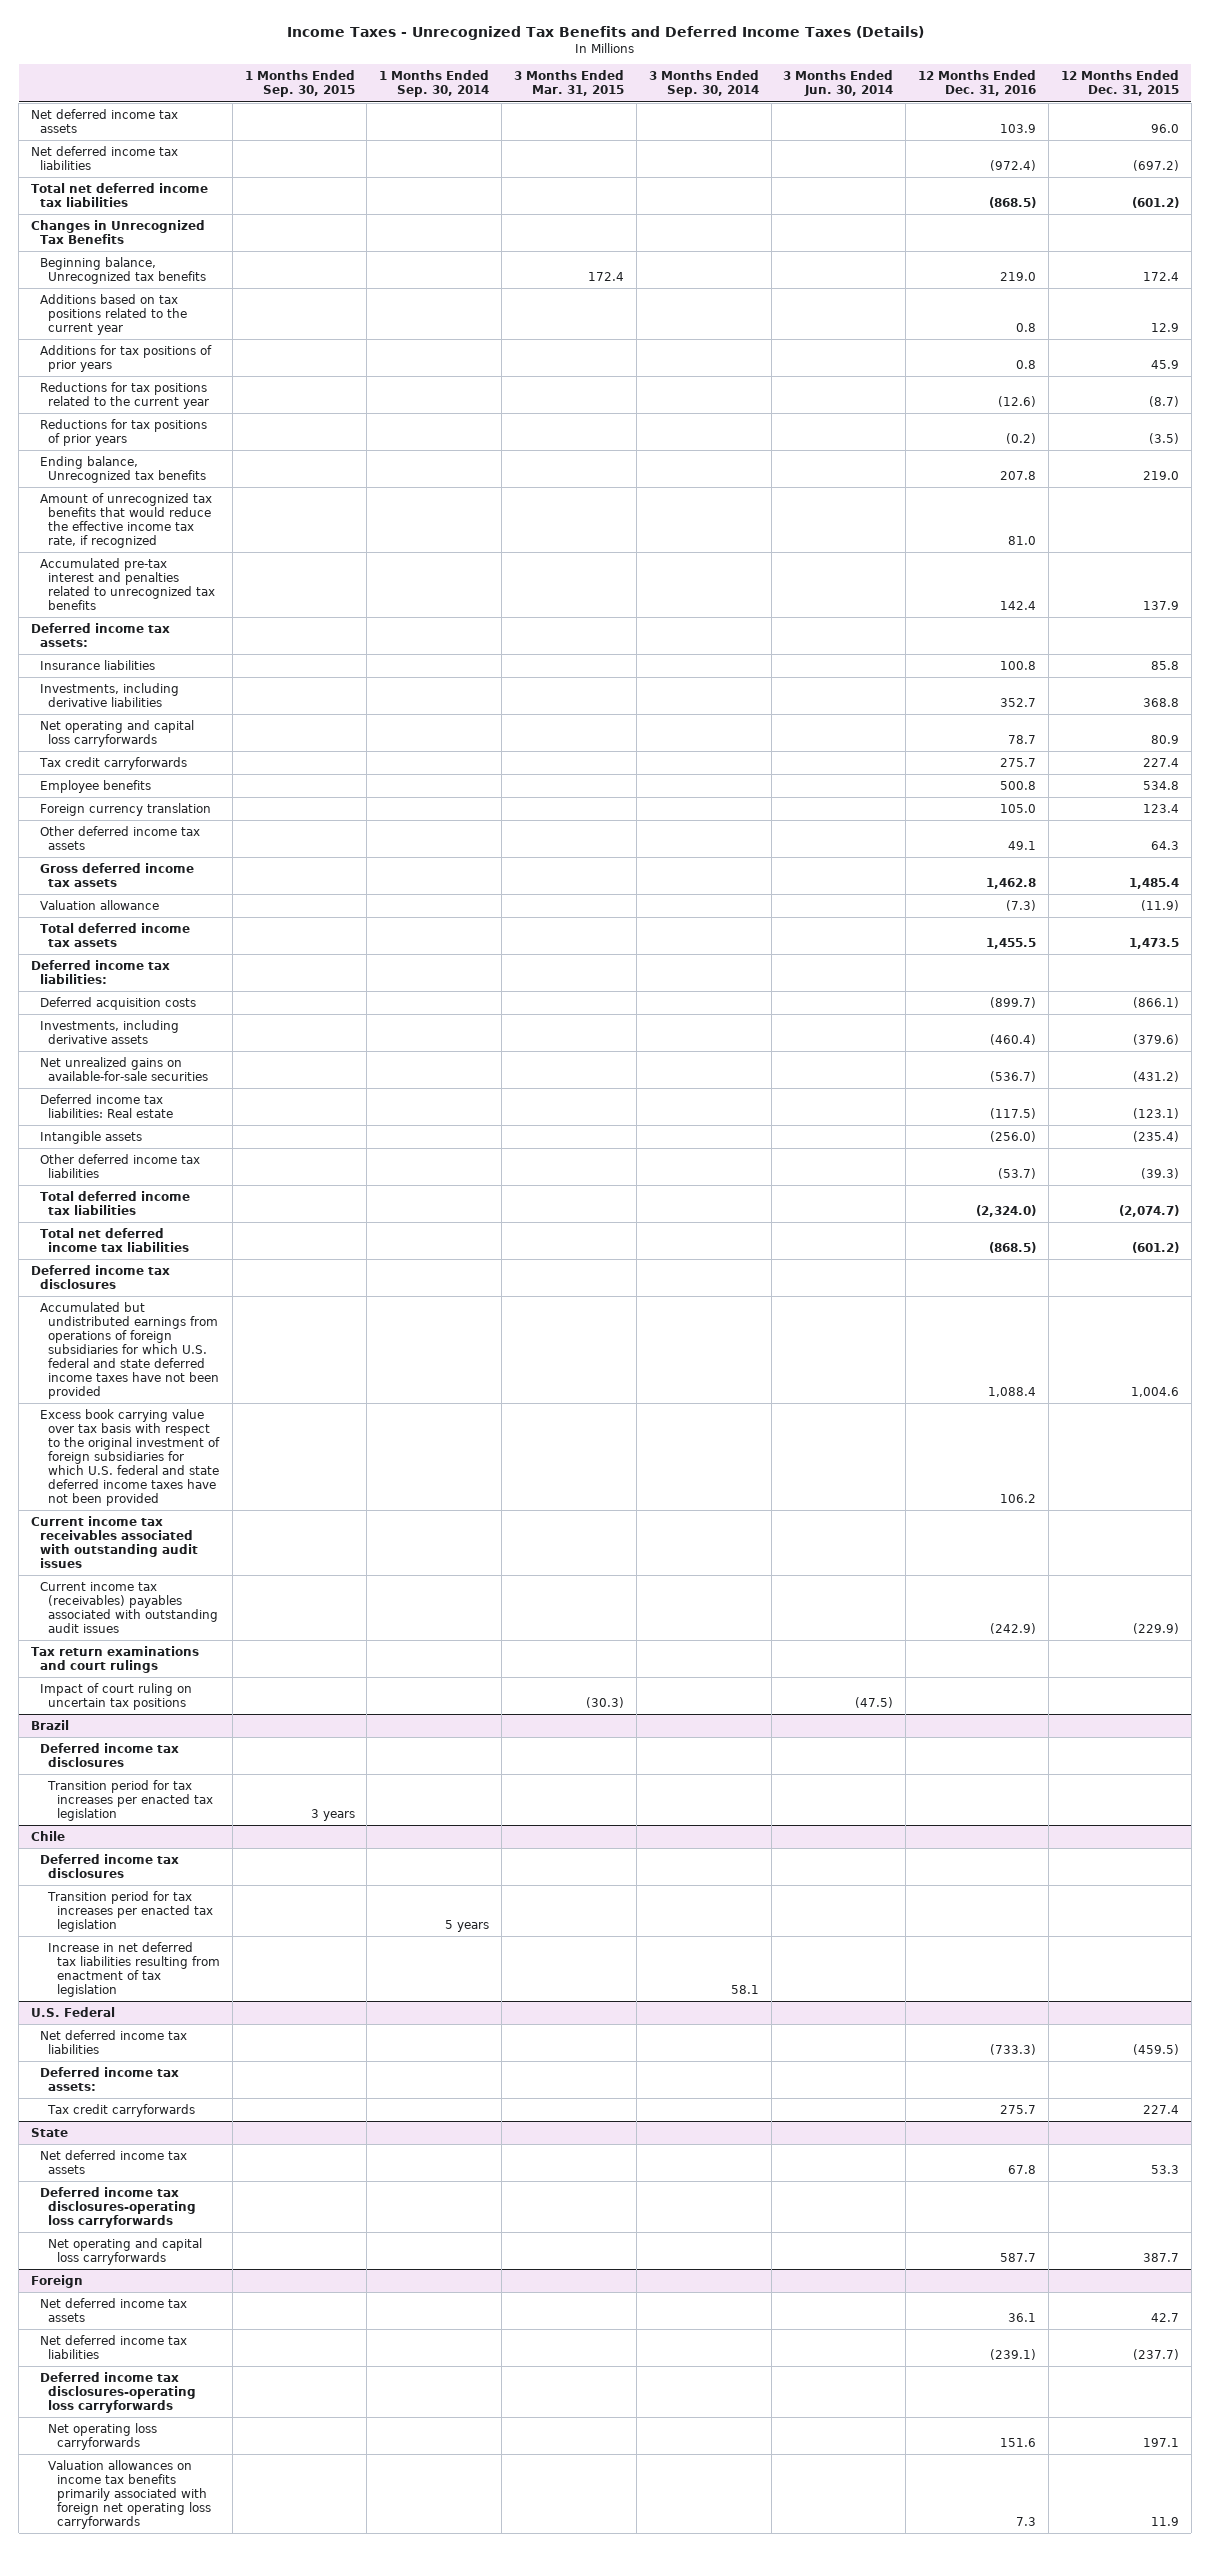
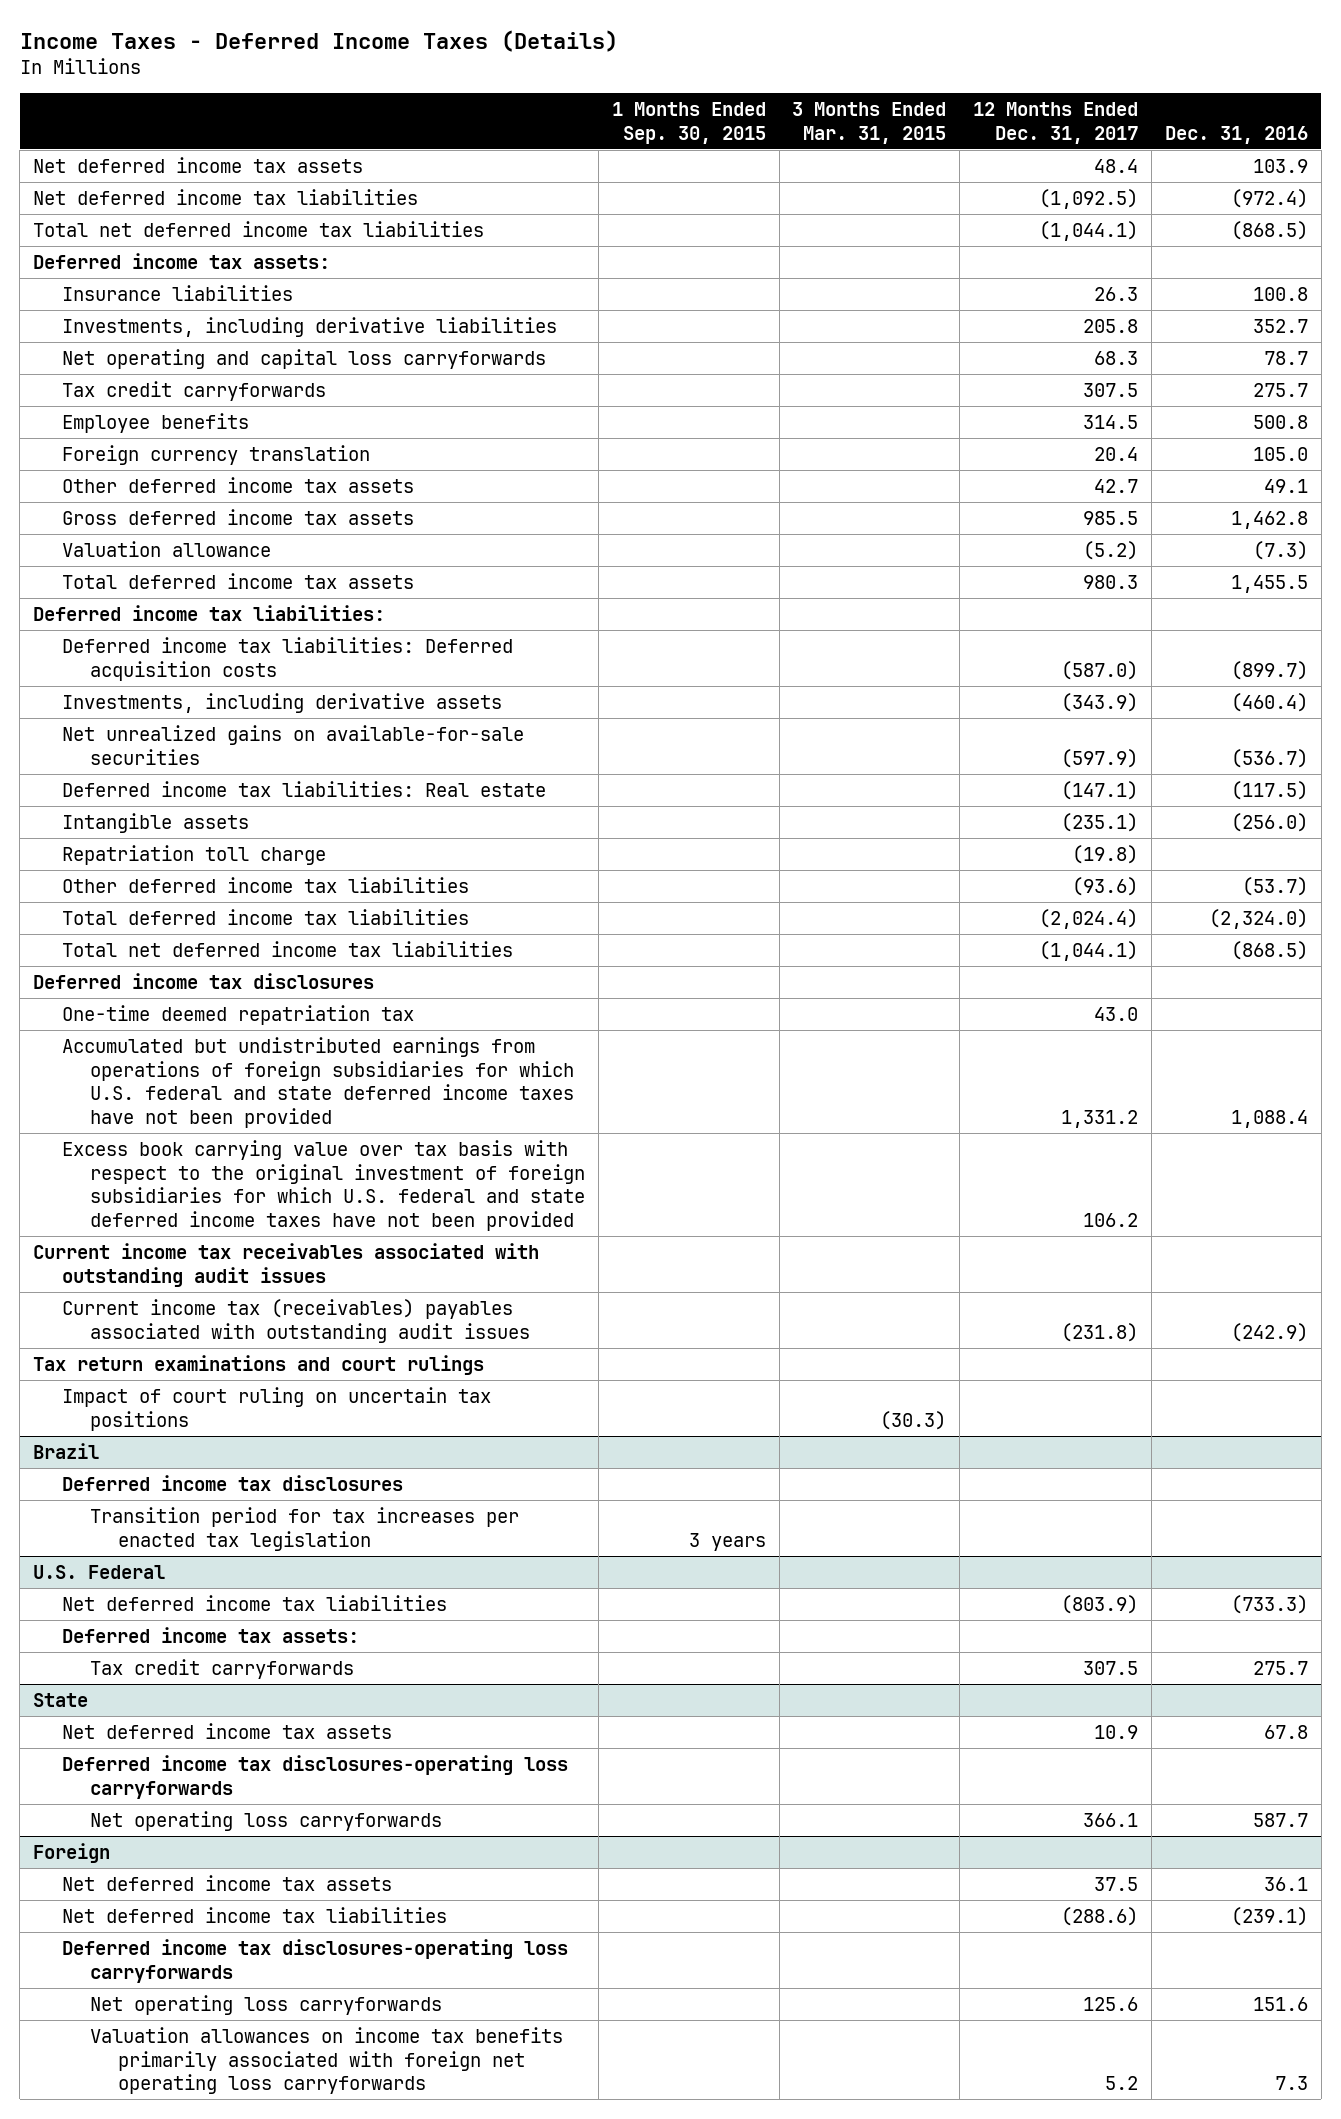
- Income Taxes - Unrecognized Tax Benefits and Deferred Income Taxes (Details)
+ Income Taxes - Deferred Income Taxes (Details)
- | 1 Months Ended Sep. 30, 2015 | 1 Months Ended Sep. 30, 2014 | 3 Months Ended Mar. 31, 2015 | 3 Months Ended Sep. 30, 2014 | 3 Months Ended Jun. 30, 2014 | 12 Months Ended Dec. 31, 2016 | 12 Months Ended Dec. 31, 2015
+ | 1 Months Ended Sep. 30, 2015 | 3 Months Ended Mar. 31, 2015 | 12 Months Ended Dec. 31, 2017 | Dec. 31, 2016
- Changes in Unrecognized Tax Benefits
- Beginning balance, Unrecognized tax benefits | | | 172.4 | | | 219.0 | 172.4
- Additions based on tax positions related to the current year | | | | | | 0.8 | 12.9
- Additions for tax positions of prior years | | | | | | 0.8 | 45.9
- Reductions for tax positions related to the current year | | | | | | (12.6) | (8.7)
- Reductions for tax positions of prior years | | | | | | (0.2) | (3.5)
- Ending balance, Unrecognized tax benefits | | | | | | 207.8 | 219.0
- Amount of unrecognized tax benefits that would reduce the effective income tax rate, if recognized | | | | | | 81.0 |
- Accumulated pre-tax interest and penalties related to unrecognized tax benefits | | | | | | 142.4 | 137.9
- Deferred acquisition costs | | | | | | (899.7) | (866.1)
+ Deferred income tax liabilities: Deferred acquisition costs | | | (587.0) | (899.7)
+ Repatriation toll charge | | | (19.8) |
+ One-time deemed repatriation tax | | | 43.0 |
- Chile
- Deferred income tax disclosures
- Transition period for tax increases per enacted tax legislation | | 5 years | | | | |
- Increase in net deferred tax liabilities resulting from enactment of tax legislation | | | | 58.1 | | |
@ State
- Net operating and capital loss carryforwards | | | | | | 587.7 | 387.7
+ Net operating loss carryforwards | | | 366.1 | 587.7

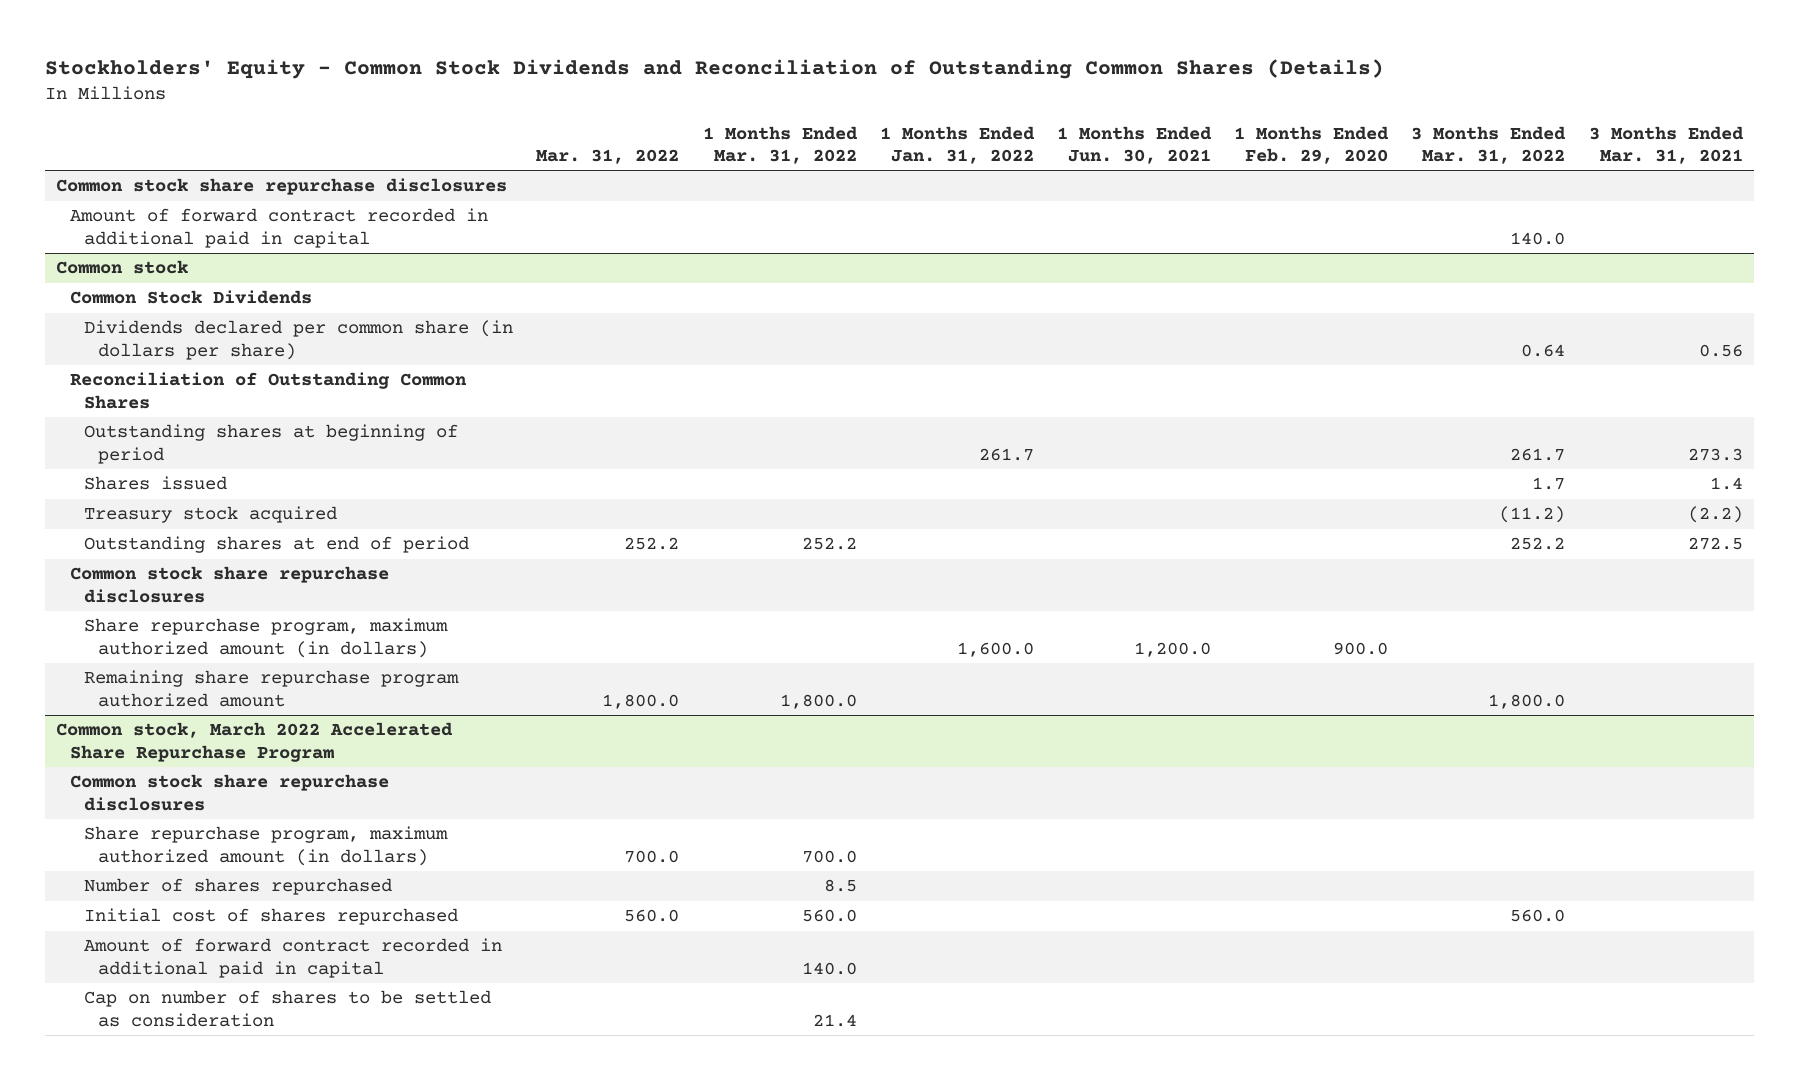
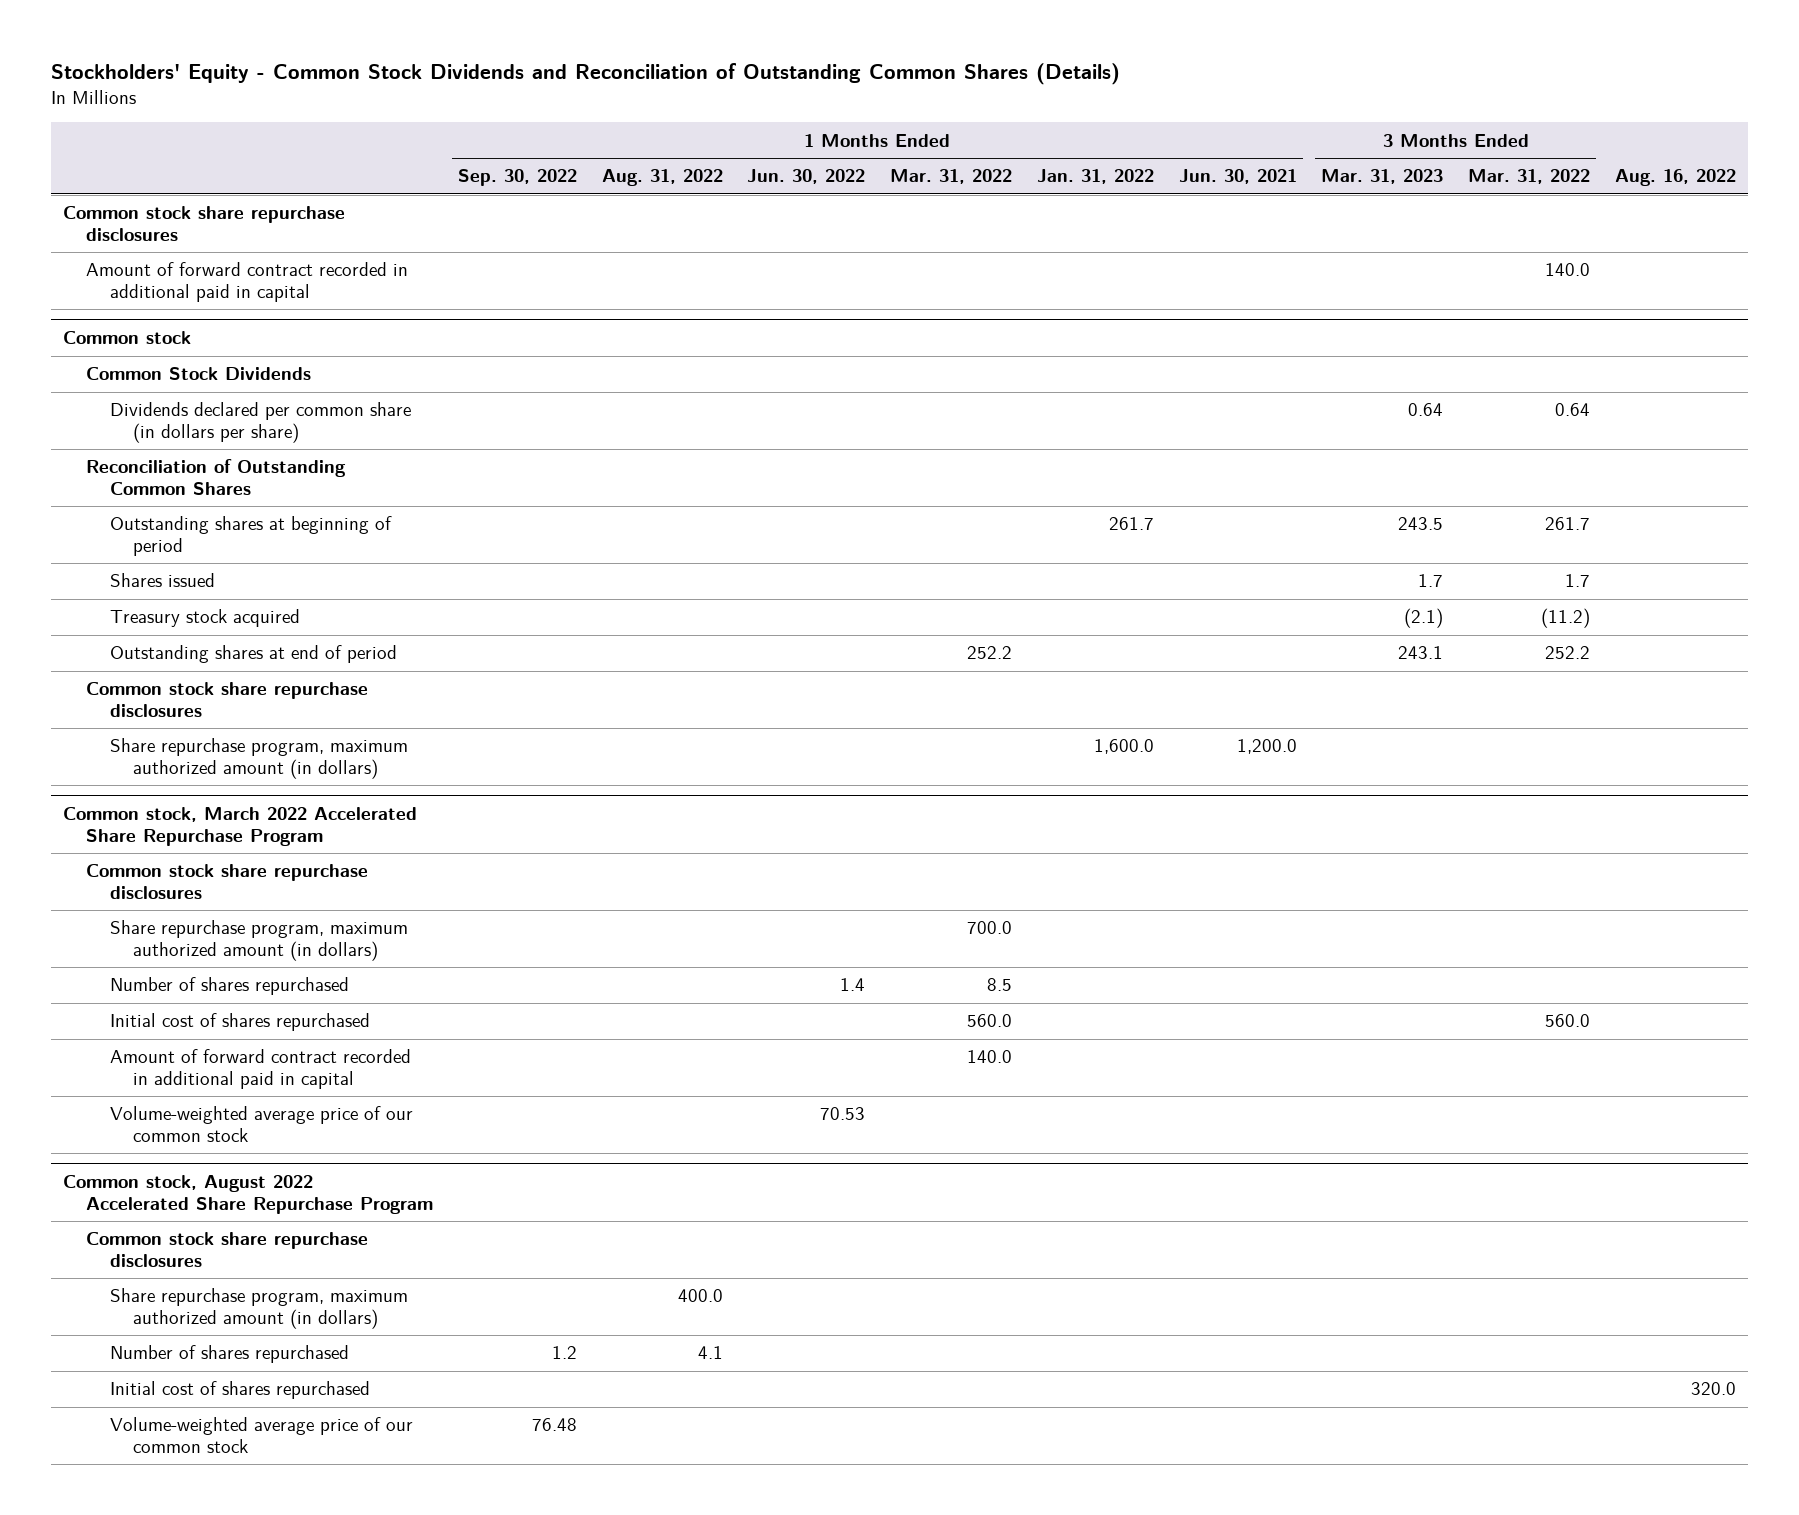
- | Mar. 31, 2022 | 1 Months Ended Mar. 31, 2022 | 1 Months Ended Jan. 31, 2022 | 1 Months Ended Jun. 30, 2021 | 1 Months Ended Feb. 29, 2020 | 3 Months Ended Mar. 31, 2022 | 3 Months Ended Mar. 31, 2021
+ | 1 Months Ended Sep. 30, 2022 | 1 Months Ended Aug. 31, 2022 | 1 Months Ended Jun. 30, 2022 | 1 Months Ended Mar. 31, 2022 | 1 Months Ended Jan. 31, 2022 | 1 Months Ended Jun. 30, 2021 | 3 Months Ended Mar. 31, 2023 | 3 Months Ended Mar. 31, 2022 | Aug. 16, 2022
@ Common stock
- Remaining share repurchase program authorized amount | 1,800.0 | 1,800.0 | | | | 1,800.0 |
@ Common stock, March 2022 Accelerated Share Repurchase Program
- Cap on number of shares to be settled as consideration | | 21.4 | | | | |
+ Volume-weighted average price of our common stock | | | 70.53 | | | | | |
+ Common stock, August 2022 Accelerated Share Repurchase Program
+ Common stock share repurchase disclosures
+ Share repurchase program, maximum authorized amount (in dollars) | | 400.0 | | | | | | |
+ Number of shares repurchased | 1.2 | 4.1 | | | | | | |
+ Initial cost of shares repurchased | | | | | | | | | 320.0
+ Volume-weighted average price of our common stock | 76.48 | | | | | | | |

